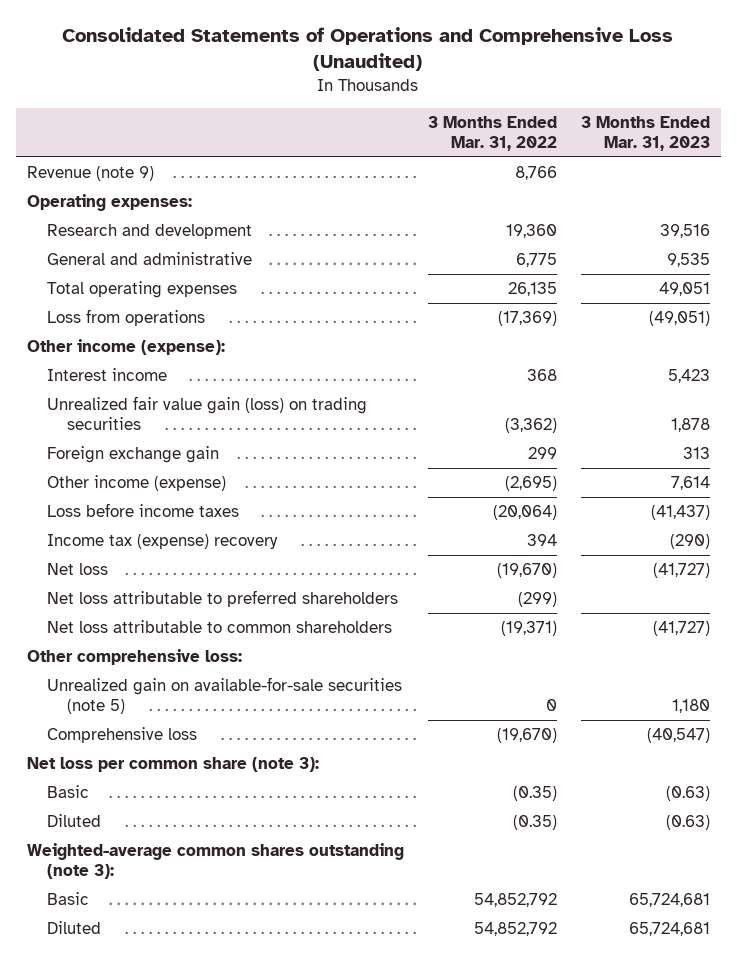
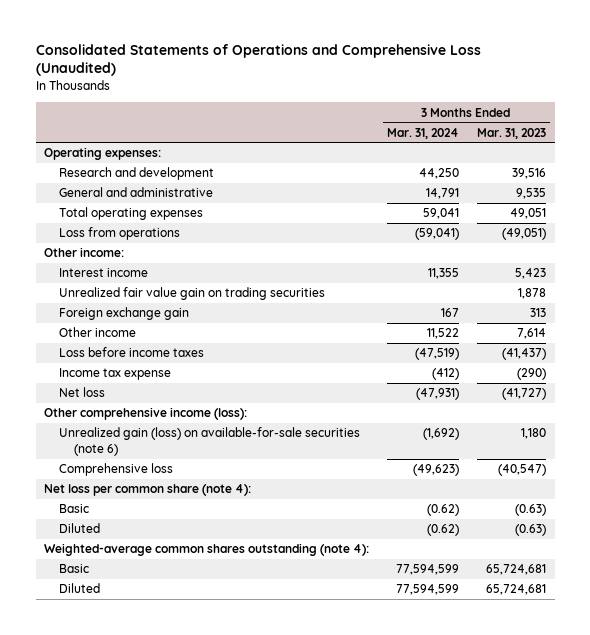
- | 3 Months Ended Mar. 31, 2022 | 3 Months Ended Mar. 31, 2023
+ | 3 Months Ended Mar. 31, 2024 | 3 Months Ended Mar. 31, 2023
- Revenue (note 9) | 8,766 |
- Other income (expense):
+ Other income:
- Unrealized fair value gain (loss) on trading securities | (3,362) | 1,878
+ Unrealized fair value gain on trading securities | | 1,878
- Other income (expense) | (2,695) | 7,614
+ Other income | 11,522 | 7,614
- Income tax (expense) recovery | 394 | (290)
+ Income tax expense | (412) | (290)
- Net loss attributable to preferred shareholders | (299) |
- Net loss attributable to common shareholders | (19,371) | (41,727)
- Other comprehensive loss:
- Unrealized gain on available-for-sale securities (note 5) | 0 | 1,180
+ Other comprehensive income (loss):
+ Unrealized gain (loss) on available-for-sale securities (note 6) | (1,692) | 1,180
- Net loss per common share (note 3):
+ Net loss per common share (note 4):
- Weighted-average common shares outstanding (note 3):
+ Weighted-average common shares outstanding (note 4):

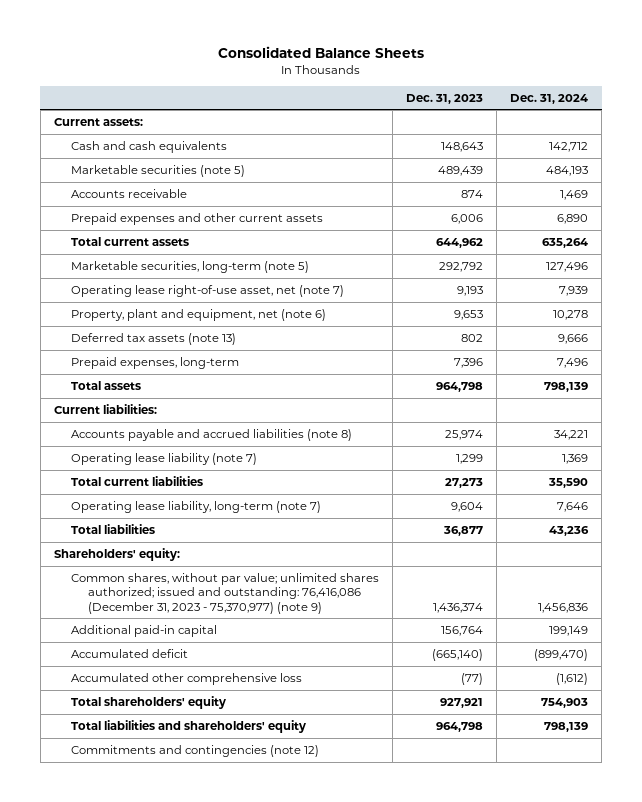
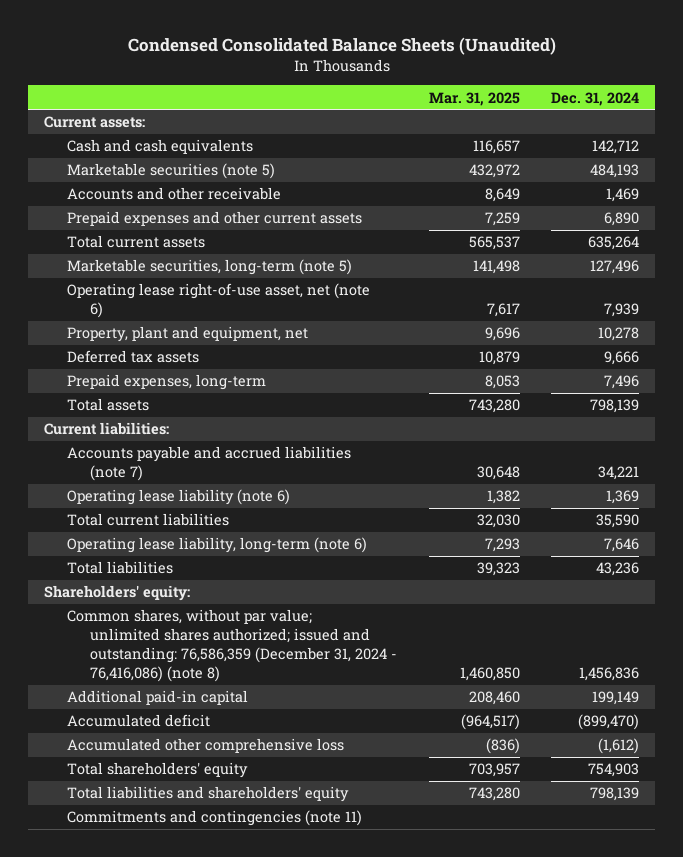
- Consolidated Balance Sheets
+ Condensed Consolidated Balance Sheets (Unaudited)
- | Dec. 31, 2023 | Dec. 31, 2024
+ | Mar. 31, 2025 | Dec. 31, 2024
- Accounts receivable | 874 | 1,469
+ Accounts and other receivable | 8,649 | 1,469
- Operating lease right-of-use asset, net (note 7) | 9,193 | 7,939
- Property, plant and equipment, net (note 6) | 9,653 | 10,278
- Deferred tax assets (note 13) | 802 | 9,666
+ Operating lease right-of-use asset, net (note 6) | 7,617 | 7,939
+ Property, plant and equipment, net | 9,696 | 10,278
+ Deferred tax assets | 10,879 | 9,666
- Accounts payable and accrued liabilities (note 8) | 25,974 | 34,221
- Operating lease liability (note 7) | 1,299 | 1,369
+ Accounts payable and accrued liabilities (note 7) | 30,648 | 34,221
+ Operating lease liability (note 6) | 1,382 | 1,369
- Operating lease liability, long-term (note 7) | 9,604 | 7,646
+ Operating lease liability, long-term (note 6) | 7,293 | 7,646
- Common shares, without par value; unlimited shares authorized; issued and outstanding: 76,416,086 (December 31, 2023 - 75,370,977) (note 9) | 1,436,374 | 1,456,836
+ Common shares, without par value; unlimited shares authorized; issued and outstanding: 76,586,359 (December 31, 2024 - 76,416,086) (note 8) | 1,460,850 | 1,456,836
- Commitments and contingencies (note 12)
+ Commitments and contingencies (note 11)

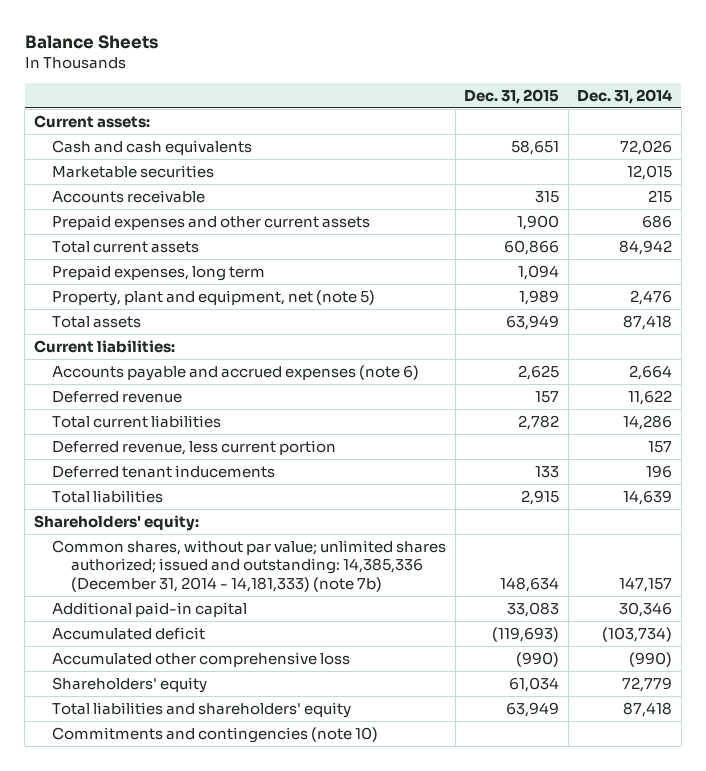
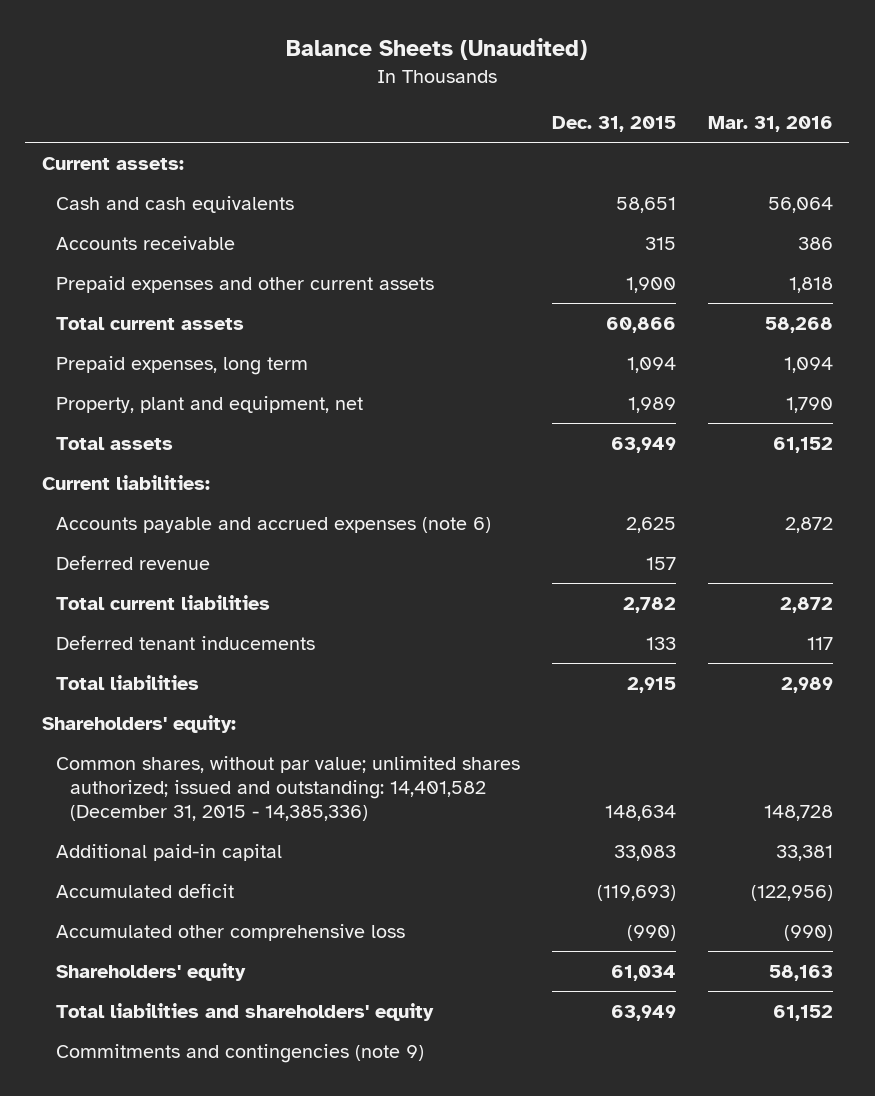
- Balance Sheets
+ Balance Sheets (Unaudited)
- | Dec. 31, 2015 | Dec. 31, 2014
+ | Dec. 31, 2015 | Mar. 31, 2016
- Marketable securities | | 12,015
- Property, plant and equipment, net (note 5) | 1,989 | 2,476
+ Property, plant and equipment, net | 1,989 | 1,790
- Deferred revenue, less current portion | | 157
- Common shares, without par value; unlimited shares authorized; issued and outstanding: 14,385,336 (December 31, 2014 - 14,181,333) (note 7b) | 148,634 | 147,157
+ Common shares, without par value; unlimited shares authorized; issued and outstanding: 14,401,582 (December 31, 2015 - 14,385,336) | 148,634 | 148,728
- Commitments and contingencies (note 10)
+ Commitments and contingencies (note 9)

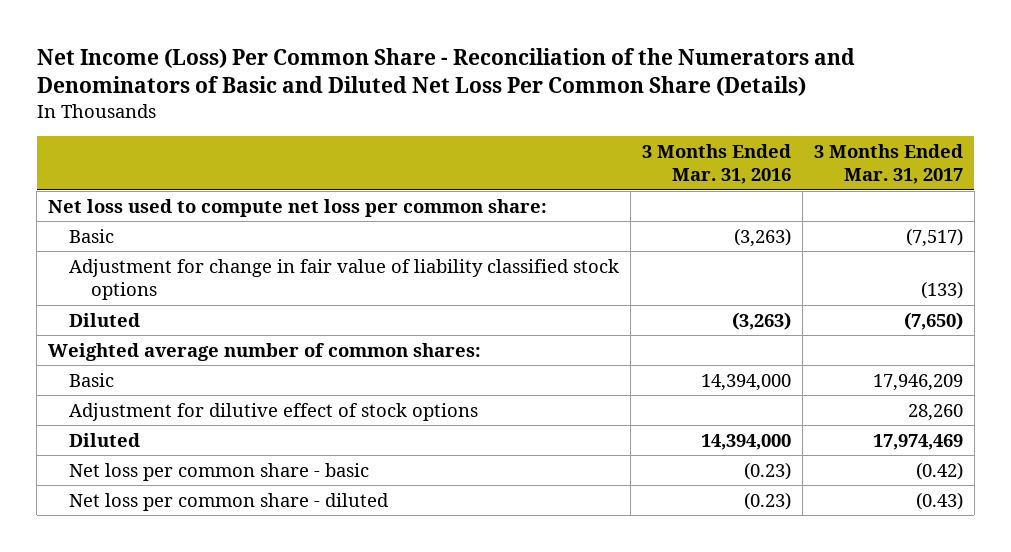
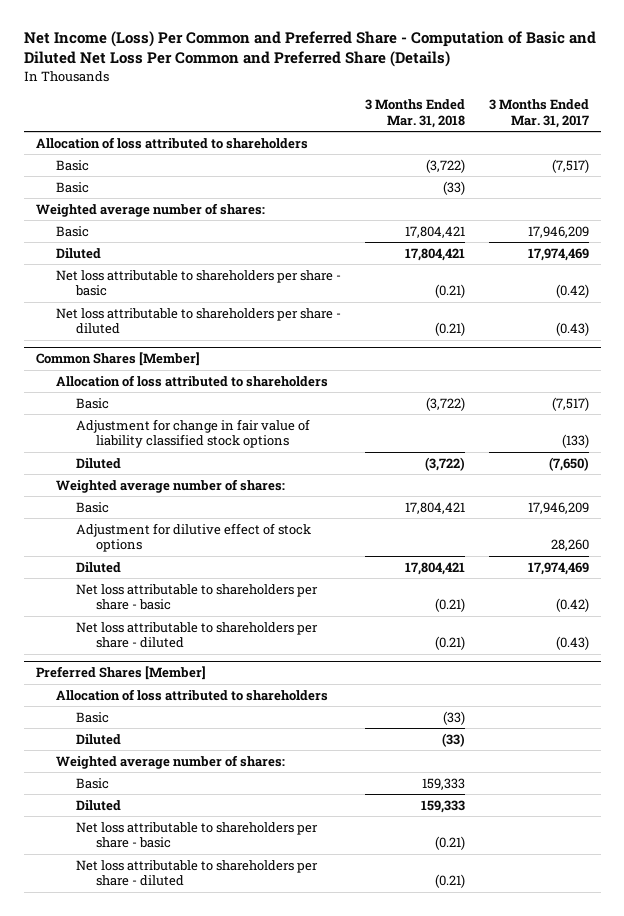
- Net Income (Loss) Per Common Share - Reconciliation of the Numerators and Denominators of Basic and Diluted Net Loss Per Common Share (Details)
+ Net Income (Loss) Per Common and Preferred Share - Computation of Basic and Diluted Net Loss Per Common and Preferred Share (Details)
- | 3 Months Ended Mar. 31, 2016 | 3 Months Ended Mar. 31, 2017
+ | 3 Months Ended Mar. 31, 2018 | 3 Months Ended Mar. 31, 2017
- Net loss used to compute net loss per common share:
+ Allocation of loss attributed to shareholders
+ Basic | (33) |
+ Weighted average number of shares:
+ Basic | 17,804,421 | 17,946,209
+ Diluted | 17,804,421 | 17,974,469
+ Net loss attributable to shareholders per share - basic | (0.21) | (0.42)
+ Net loss attributable to shareholders per share - diluted | (0.21) | (0.43)
+ Common Shares [Member]
+ Allocation of loss attributed to shareholders
+ Basic | (3,722) | (7,517)
- Weighted average number of common shares:
+ Weighted average number of shares:
- Net loss per common share - basic | (0.23) | (0.42)
- Net loss per common share - diluted | (0.23) | (0.43)
+ Net loss attributable to shareholders per share - basic | (0.21) | (0.42)
+ Net loss attributable to shareholders per share - diluted | (0.21) | (0.43)
+ Preferred Shares [Member]
+ Allocation of loss attributed to shareholders
+ Basic | (33) |
+ Diluted | (33) |
+ Weighted average number of shares:
+ Basic | 159,333 |
+ Diluted | 159,333 |
+ Net loss attributable to shareholders per share - basic | (0.21) |
+ Net loss attributable to shareholders per share - diluted | (0.21) |

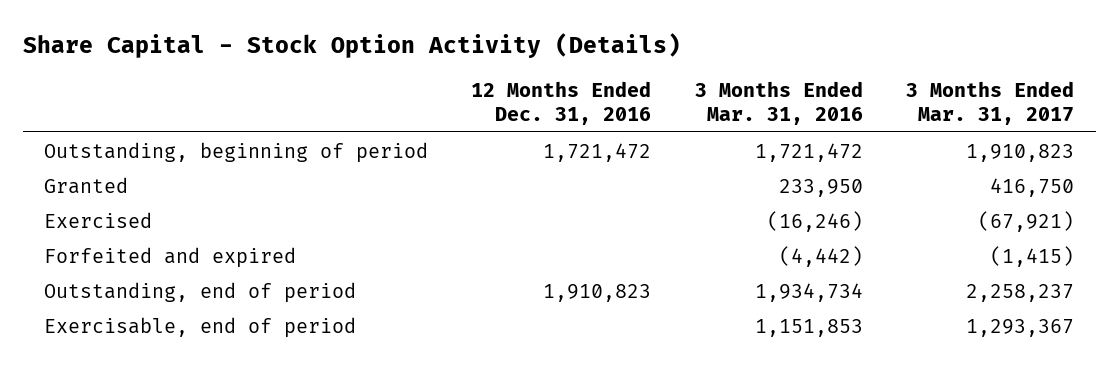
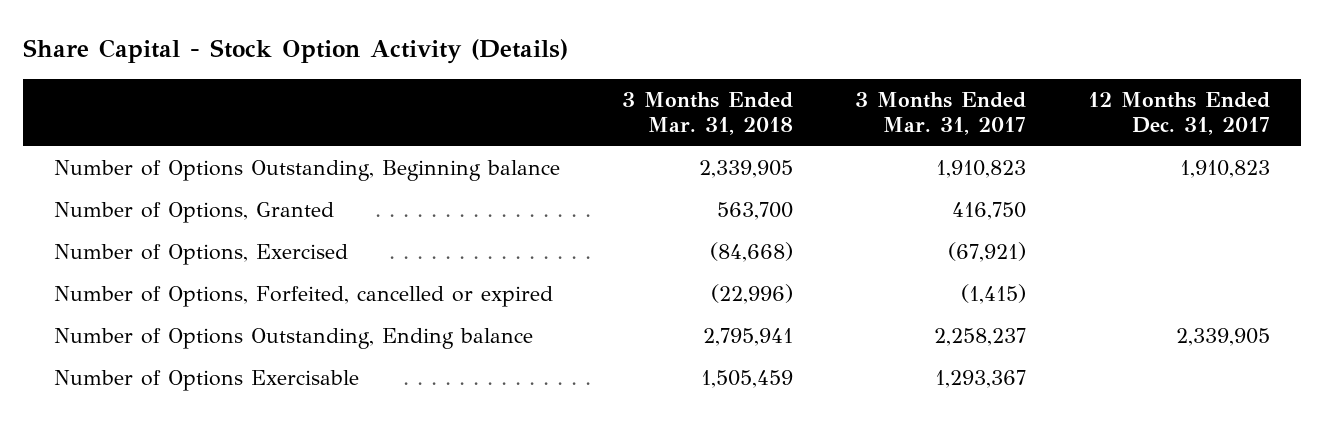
- | 12 Months Ended Dec. 31, 2016 | 3 Months Ended Mar. 31, 2016 | 3 Months Ended Mar. 31, 2017
+ | 3 Months Ended Mar. 31, 2018 | 3 Months Ended Mar. 31, 2017 | 12 Months Ended Dec. 31, 2017
- Outstanding, beginning of period | 1,721,472 | 1,721,472 | 1,910,823
- Granted | | 233,950 | 416,750
- Exercised | | (16,246) | (67,921)
- Forfeited and expired | | (4,442) | (1,415)
- Outstanding, end of period | 1,910,823 | 1,934,734 | 2,258,237
- Exercisable, end of period | | 1,151,853 | 1,293,367
+ Number of Options Outstanding, Beginning balance | 2,339,905 | 1,910,823 | 1,910,823
+ Number of Options, Granted | 563,700 | 416,750 |
+ Number of Options, Exercised | (84,668) | (67,921) |
+ Number of Options, Forfeited, cancelled or expired | (22,996) | (1,415) |
+ Number of Options Outstanding, Ending balance | 2,795,941 | 2,258,237 | 2,339,905
+ Number of Options Exercisable | 1,505,459 | 1,293,367 |

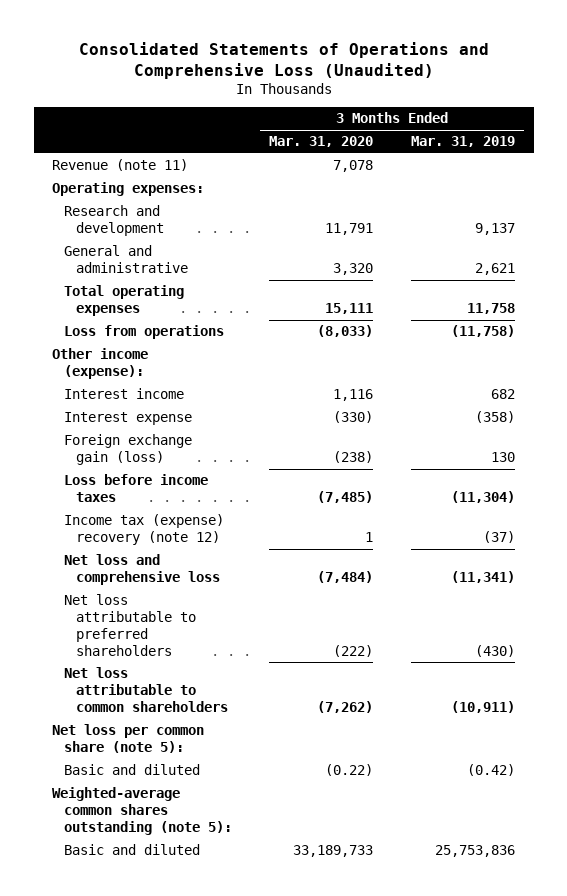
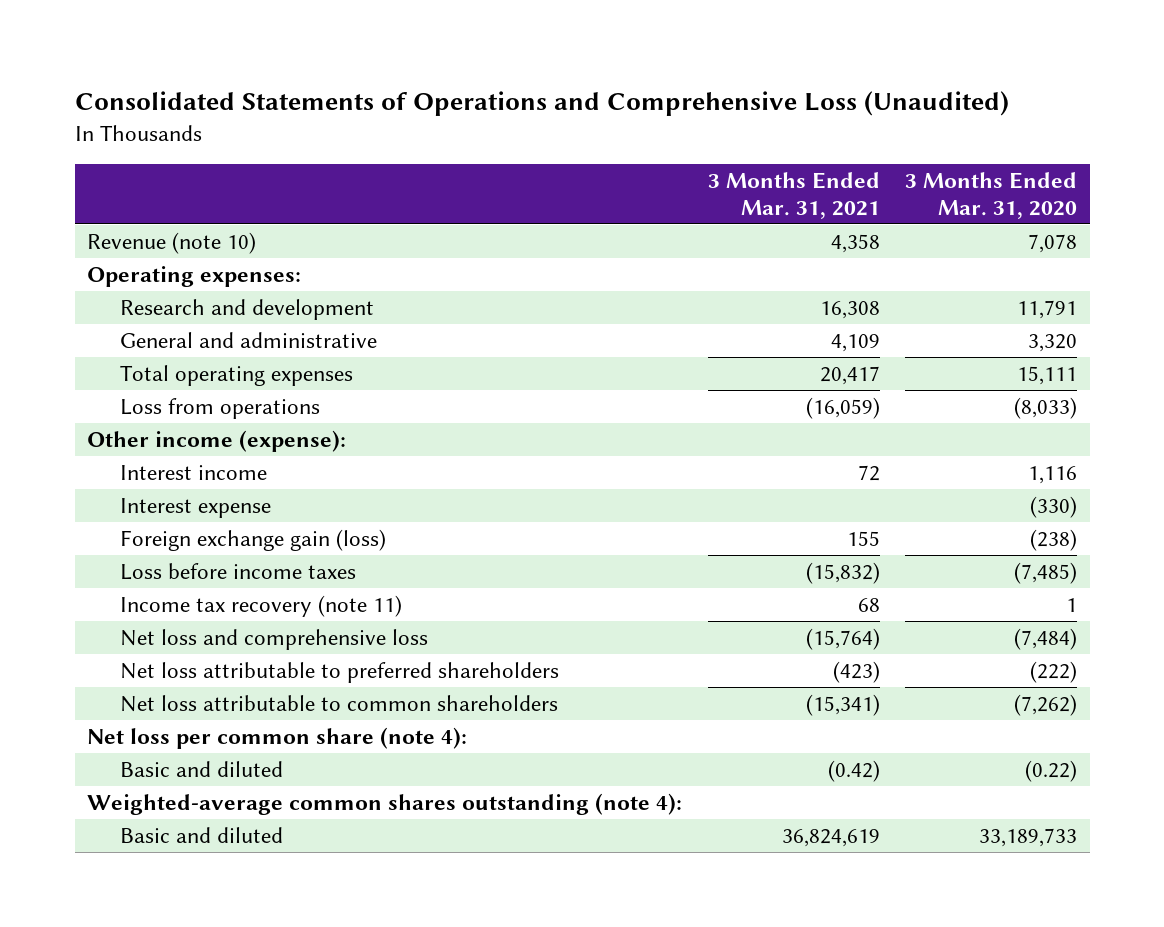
- | 3 Months Ended Mar. 31, 2020 | 3 Months Ended Mar. 31, 2019
+ | 3 Months Ended Mar. 31, 2021 | 3 Months Ended Mar. 31, 2020
- Revenue (note 11) | 7,078 |
+ Revenue (note 10) | 4,358 | 7,078
- Income tax (expense) recovery (note 12) | 1 | (37)
+ Income tax recovery (note 11) | 68 | 1
- Net loss per common share (note 5):
+ Net loss per common share (note 4):
- Weighted-average common shares outstanding (note 5):
+ Weighted-average common shares outstanding (note 4):

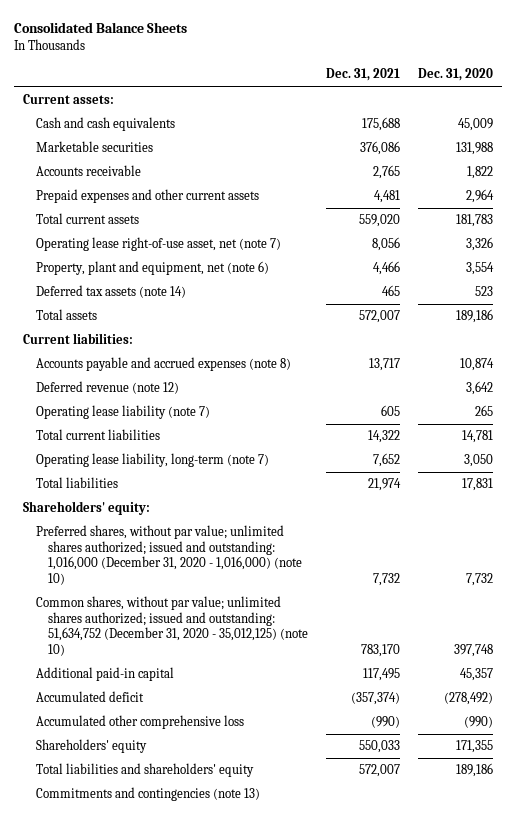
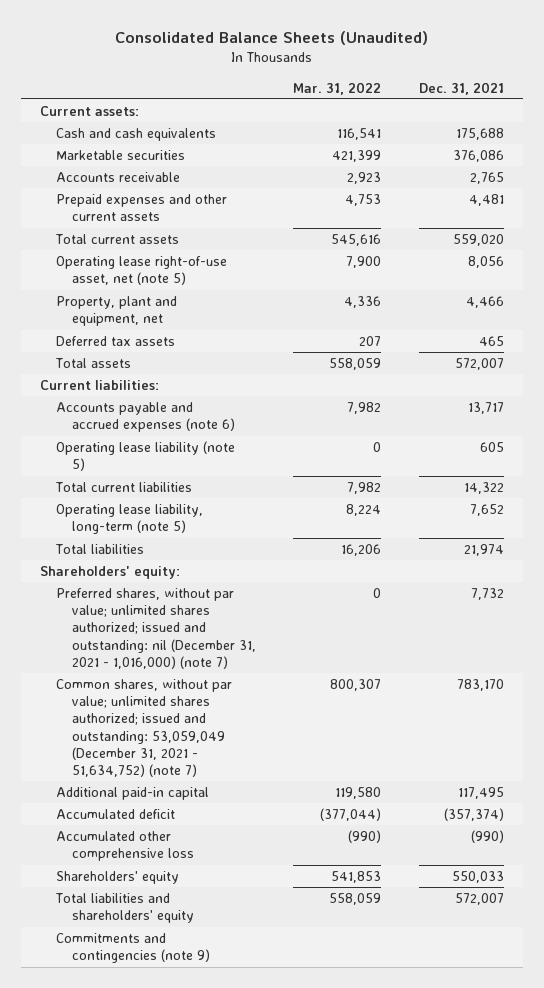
- Consolidated Balance Sheets
+ Consolidated Balance Sheets (Unaudited)
- | Dec. 31, 2021 | Dec. 31, 2020
+ | Mar. 31, 2022 | Dec. 31, 2021
- Operating lease right-of-use asset, net (note 7) | 8,056 | 3,326
- Property, plant and equipment, net (note 6) | 4,466 | 3,554
- Deferred tax assets (note 14) | 465 | 523
+ Operating lease right-of-use asset, net (note 5) | 7,900 | 8,056
+ Property, plant and equipment, net | 4,336 | 4,466
+ Deferred tax assets | 207 | 465
- Accounts payable and accrued expenses (note 8) | 13,717 | 10,874
- Deferred revenue (note 12) | | 3,642
- Operating lease liability (note 7) | 605 | 265
+ Accounts payable and accrued expenses (note 6) | 7,982 | 13,717
+ Operating lease liability (note 5) | 0 | 605
- Operating lease liability, long-term (note 7) | 7,652 | 3,050
+ Operating lease liability, long-term (note 5) | 8,224 | 7,652
- Preferred shares, without par value; unlimited shares authorized; issued and outstanding: 1,016,000 (December 31, 2020 - 1,016,000) (note 10) | 7,732 | 7,732
- Common shares, without par value; unlimited shares authorized; issued and outstanding: 51,634,752 (December 31, 2020 - 35,012,125) (note 10) | 783,170 | 397,748
+ Preferred shares, without par value; unlimited shares authorized; issued and outstanding: nil (December 31, 2021 - 1,016,000) (note 7) | 0 | 7,732
+ Common shares, without par value; unlimited shares authorized; issued and outstanding: 53,059,049 (December 31, 2021 - 51,634,752) (note 7) | 800,307 | 783,170
- Commitments and contingencies (note 13)
+ Commitments and contingencies (note 9)

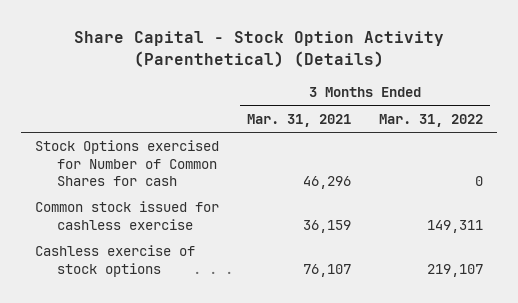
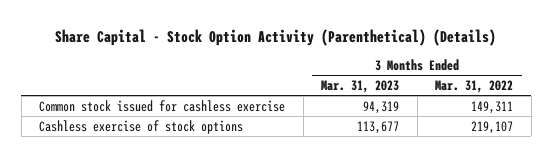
- | 3 Months Ended Mar. 31, 2021 | 3 Months Ended Mar. 31, 2022
+ | 3 Months Ended Mar. 31, 2023 | 3 Months Ended Mar. 31, 2022
- Stock Options exercised for Number of Common Shares for cash | 46,296 | 0

